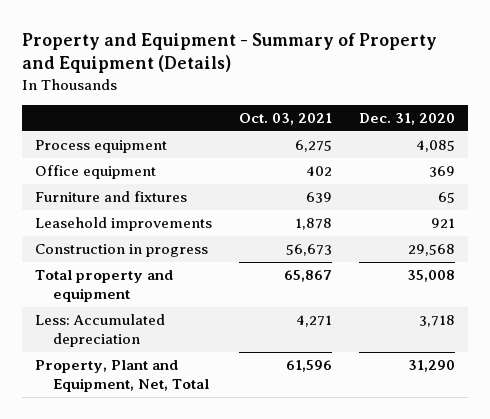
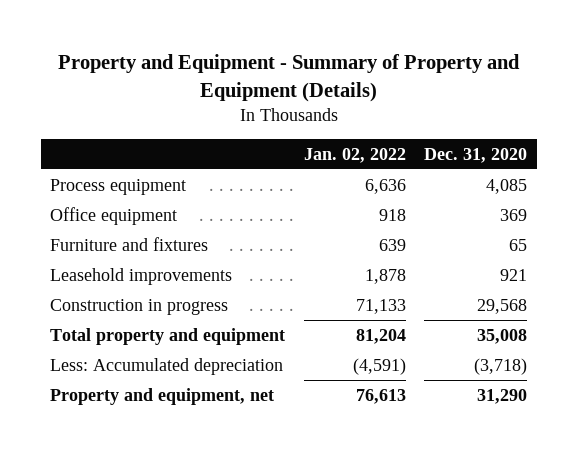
- | Oct. 03, 2021 | Dec. 31, 2020
+ | Jan. 02, 2022 | Dec. 31, 2020
- Less: Accumulated depreciation | 4,271 | 3,718
- Property, Plant and Equipment, Net, Total | 61,596 | 31,290
+ Less: Accumulated depreciation | (4,591) | (3,718)
+ Property and equipment, net | 76,613 | 31,290

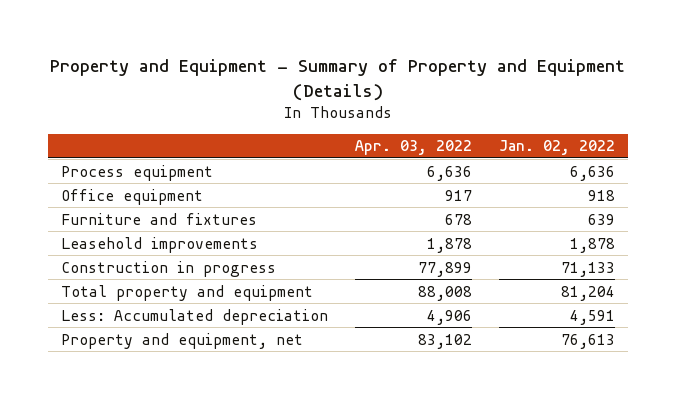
- | Jan. 02, 2022 | Dec. 31, 2020
+ | Apr. 03, 2022 | Jan. 02, 2022
- Less: Accumulated depreciation | (4,591) | (3,718)
+ Less: Accumulated depreciation | 4,906 | 4,591

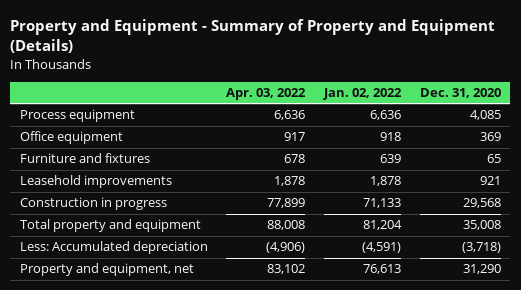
- | Apr. 03, 2022 | Jan. 02, 2022
+ | Apr. 03, 2022 | Jan. 02, 2022 | Dec. 31, 2020
- Less: Accumulated depreciation | 4,906 | 4,591
+ Less: Accumulated depreciation | (4,906) | (4,591) | (3,718)

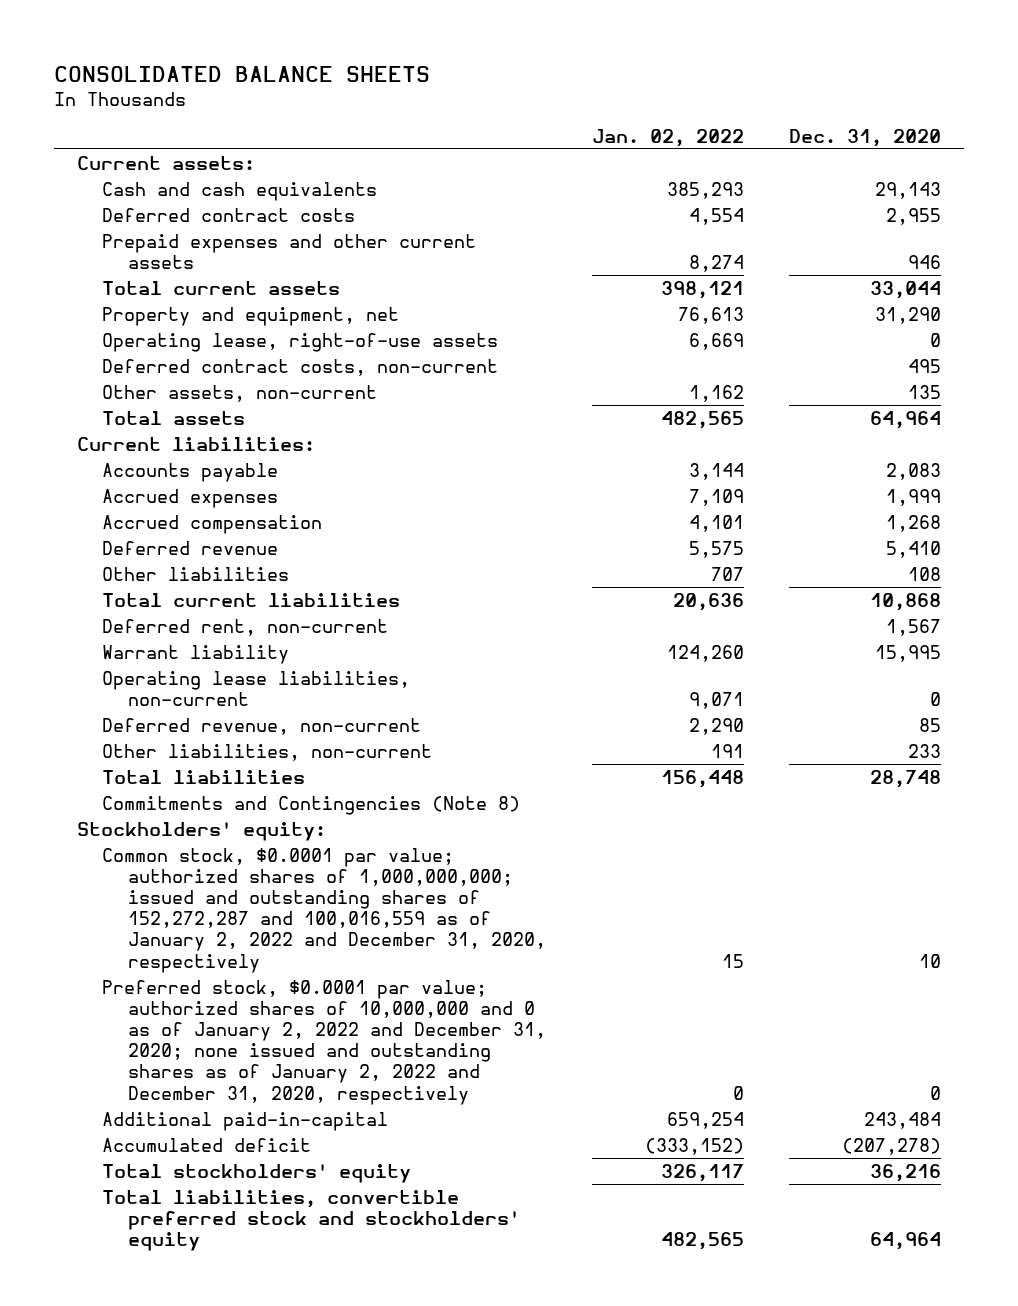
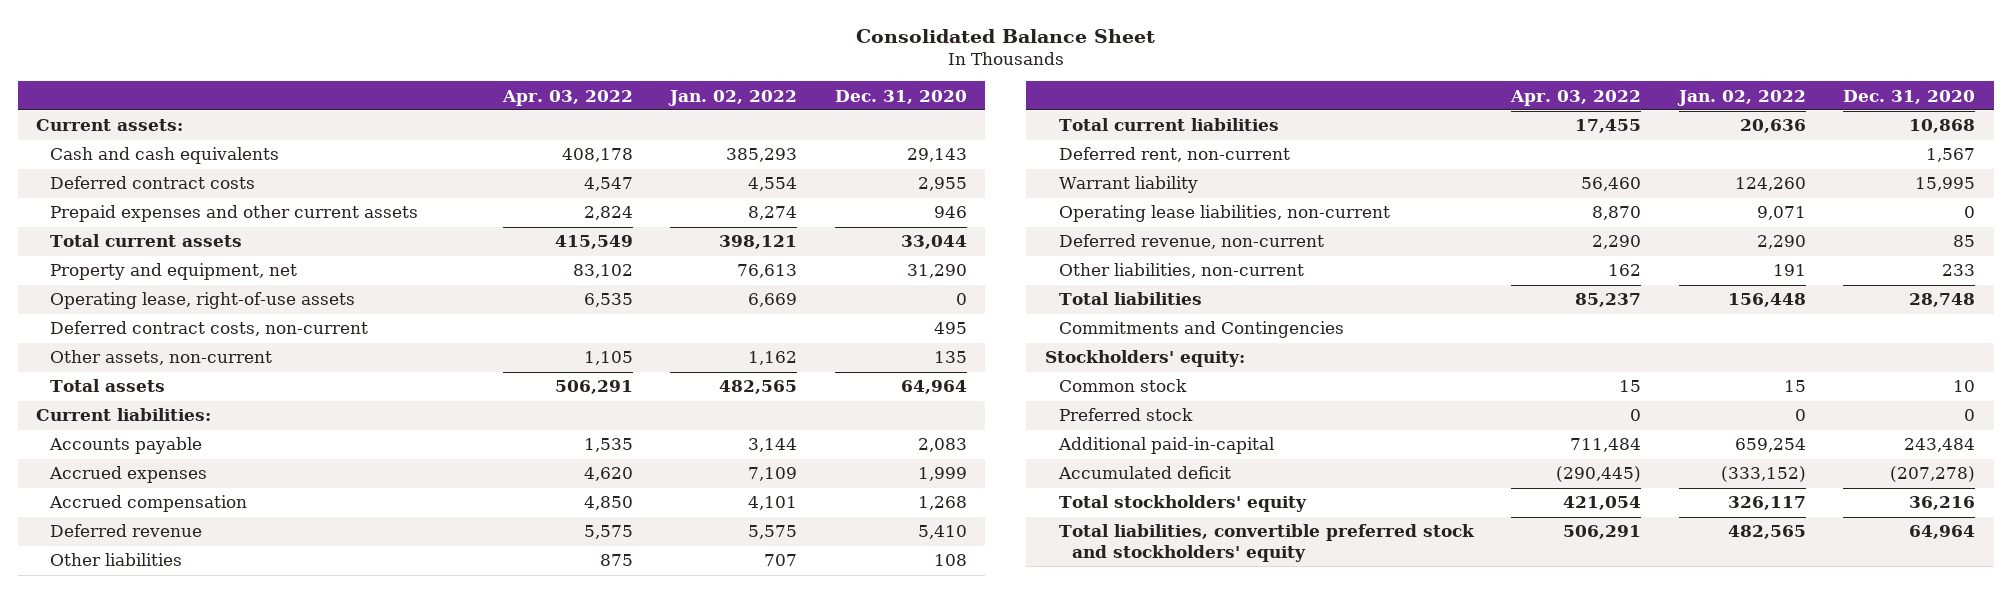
- CONSOLIDATED BALANCE SHEETS
+ Consolidated Balance Sheet
- | Jan. 02, 2022 | Dec. 31, 2020
+ | Apr. 03, 2022 | Jan. 02, 2022 | Dec. 31, 2020
- Commitments and Contingencies (Note 8)
+ Commitments and Contingencies
- Common stock, $0.0001 par value; authorized shares of 1,000,000,000; issued and outstanding shares of 152,272,287 and 100,016,559 as of January 2, 2022 and December 31, 2020, respectively | 15 | 10
- Preferred stock, $0.0001 par value; authorized shares of 10,000,000 and 0 as of January 2, 2022 and December 31, 2020; none issued and outstanding shares as of January 2, 2022 and December 31, 2020, respectively | 0 | 0
+ Common stock | 15 | 15 | 10
+ Preferred stock | 0 | 0 | 0

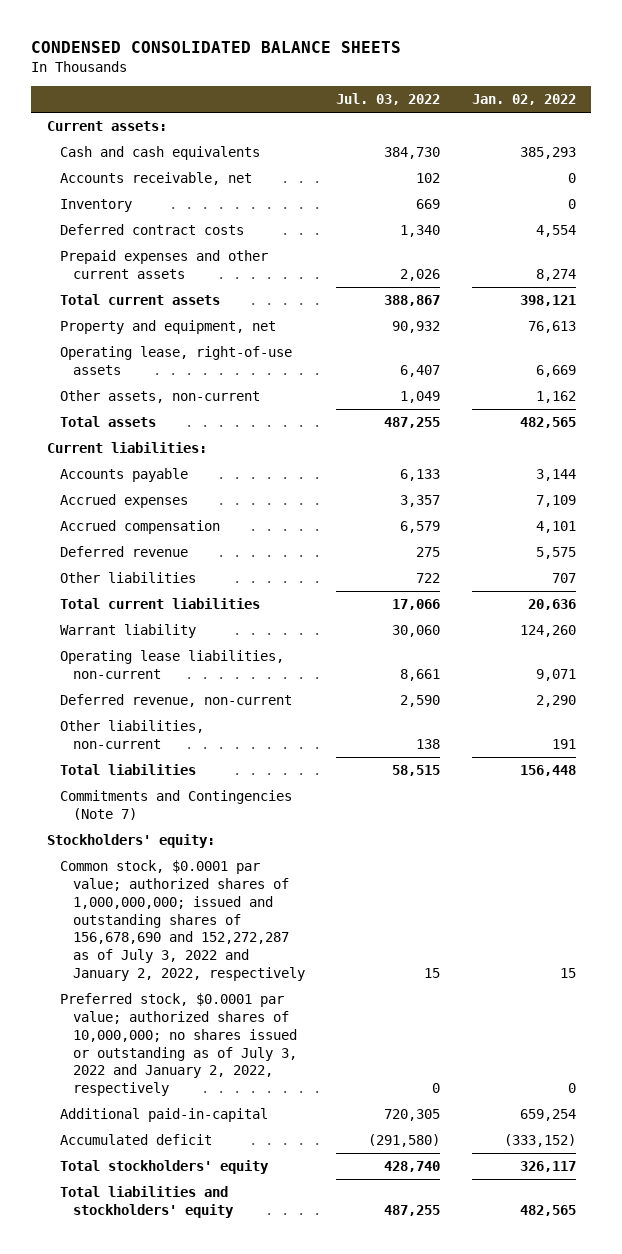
- Consolidated Balance Sheet
+ CONDENSED CONSOLIDATED BALANCE SHEETS
- | Apr. 03, 2022 | Jan. 02, 2022 | Dec. 31, 2020
+ | Jul. 03, 2022 | Jan. 02, 2022
+ Accounts receivable, net | 102 | 0
+ Inventory | 669 | 0
- Deferred contract costs, non-current | | | 495
- Deferred rent, non-current | | | 1,567
- Commitments and Contingencies
+ Commitments and Contingencies (Note 7)
- Common stock | 15 | 15 | 10
- Preferred stock | 0 | 0 | 0
+ Common stock, $0.0001 par value; authorized shares of 1,000,000,000; issued and outstanding shares of 156,678,690 and 152,272,287 as of July 3, 2022 and January 2, 2022, respectively | 15 | 15
+ Preferred stock, $0.0001 par value; authorized shares of 10,000,000; no shares issued or outstanding as of July 3, 2022 and January 2, 2022, respectively | 0 | 0
- Total liabilities, convertible preferred stock and stockholders' equity | 506,291 | 482,565 | 64,964
+ Total liabilities and stockholders' equity | 487,255 | 482,565

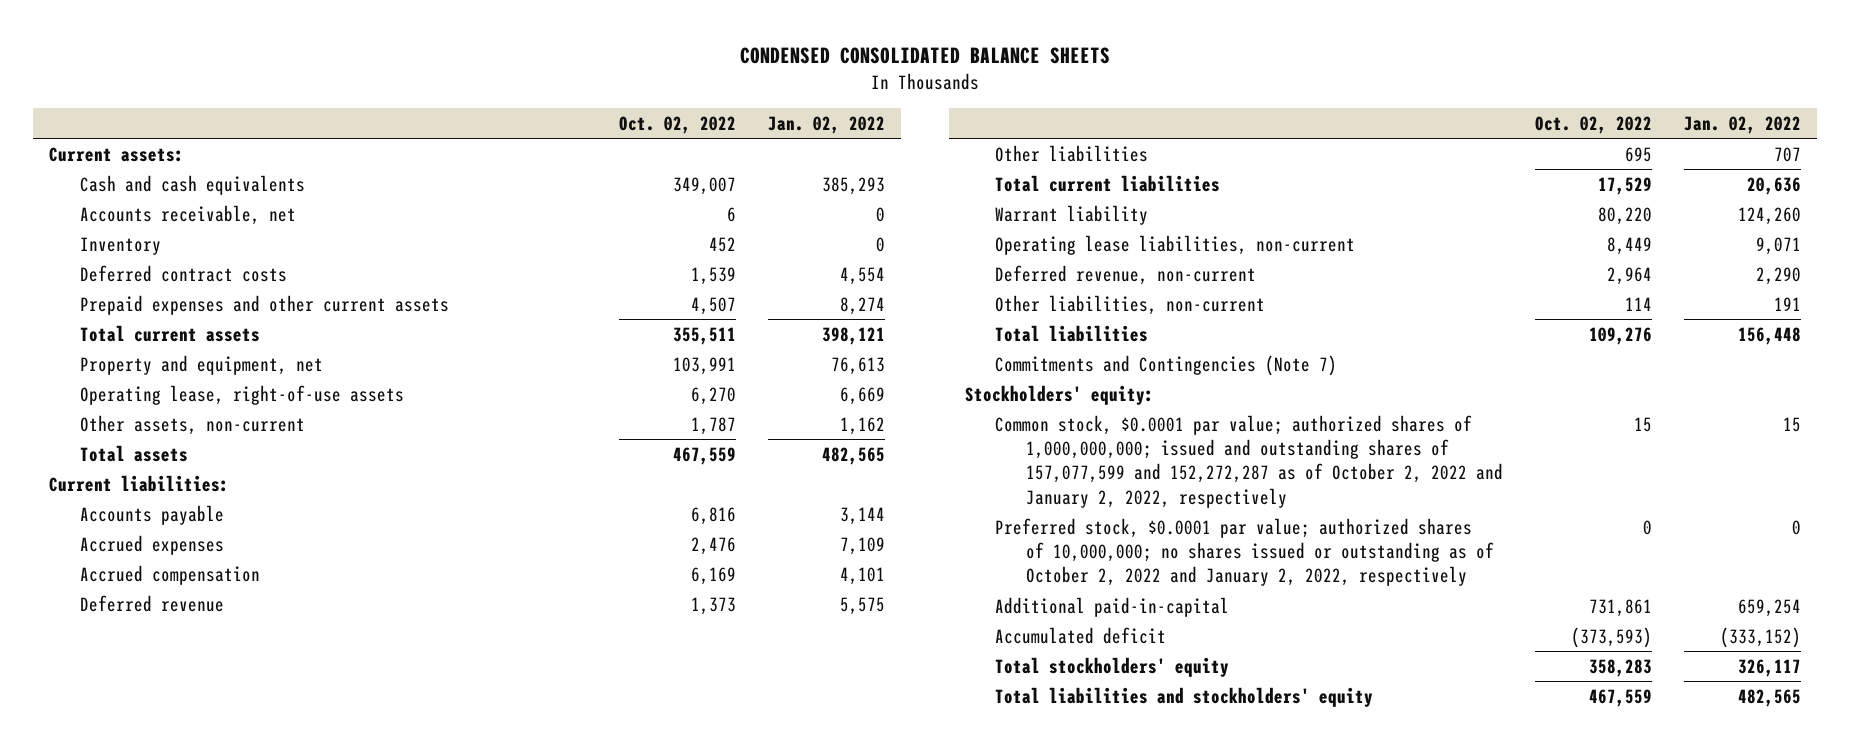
- | Jul. 03, 2022 | Jan. 02, 2022
+ | Oct. 02, 2022 | Jan. 02, 2022
- Common stock, $0.0001 par value; authorized shares of 1,000,000,000; issued and outstanding shares of 156,678,690 and 152,272,287 as of July 3, 2022 and January 2, 2022, respectively | 15 | 15
- Preferred stock, $0.0001 par value; authorized shares of 10,000,000; no shares issued or outstanding as of July 3, 2022 and January 2, 2022, respectively | 0 | 0
+ Common stock, $0.0001 par value; authorized shares of 1,000,000,000; issued and outstanding shares of 157,077,599 and 152,272,287 as of October 2, 2022 and January 2, 2022, respectively | 15 | 15
+ Preferred stock, $0.0001 par value; authorized shares of 10,000,000; no shares issued or outstanding as of October 2, 2022 and January 2, 2022, respectively | 0 | 0

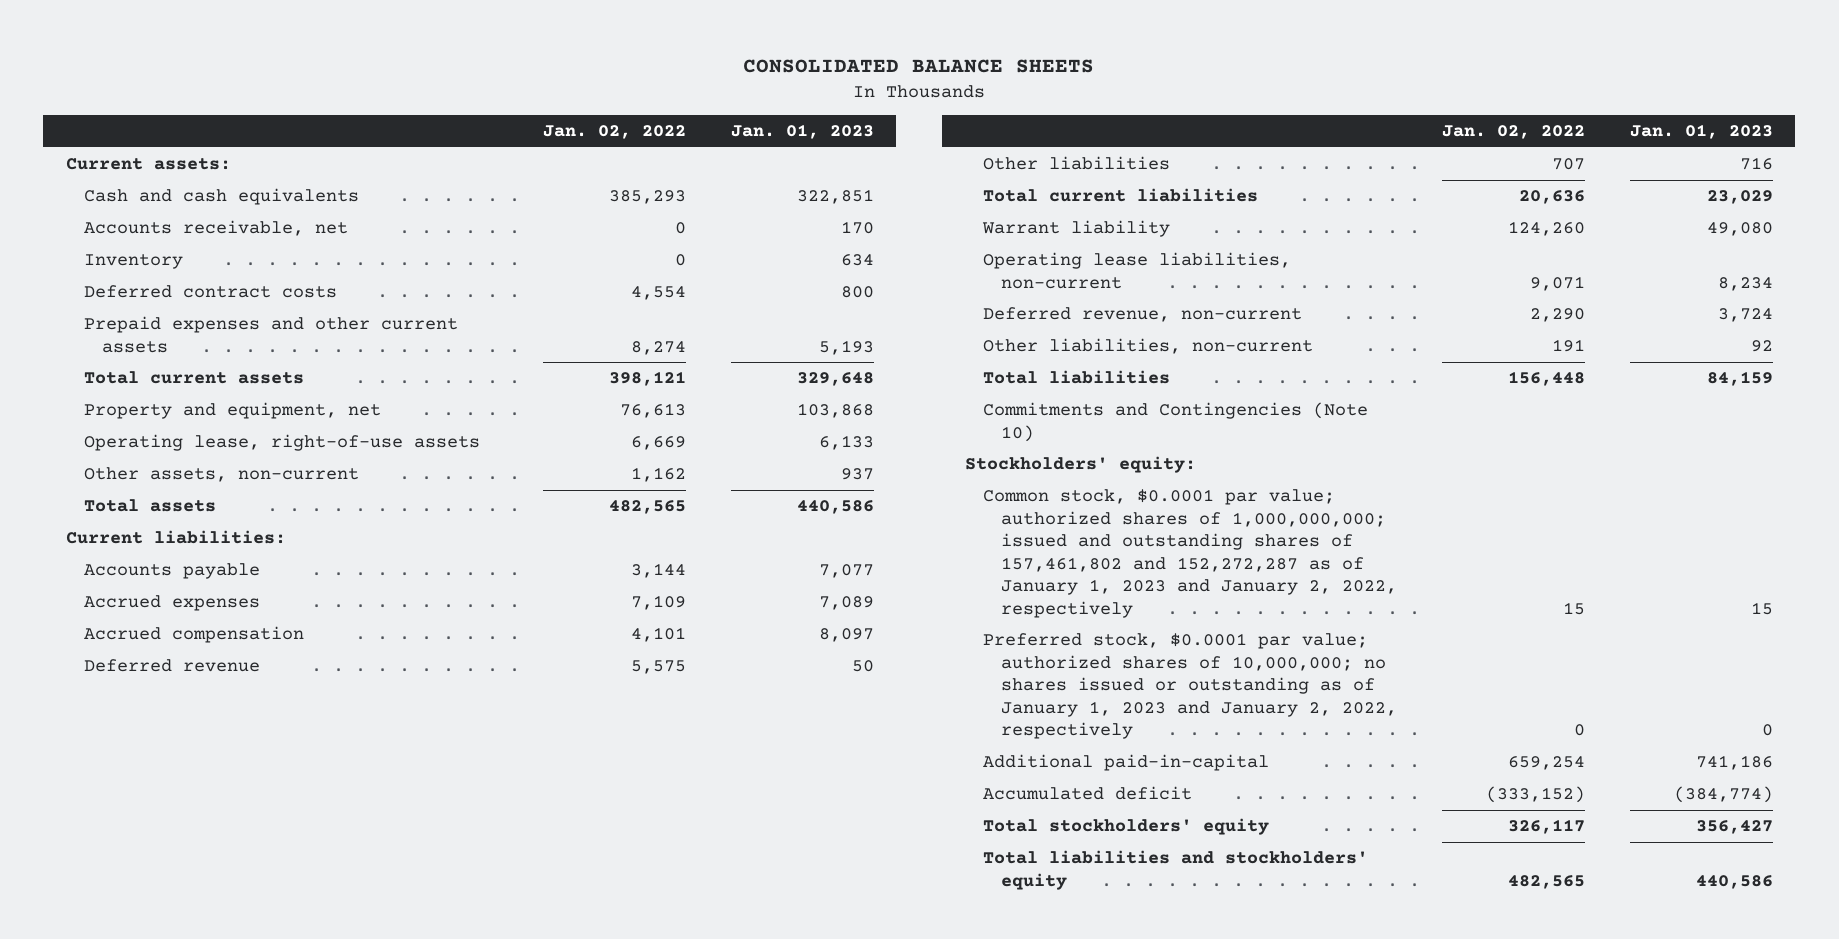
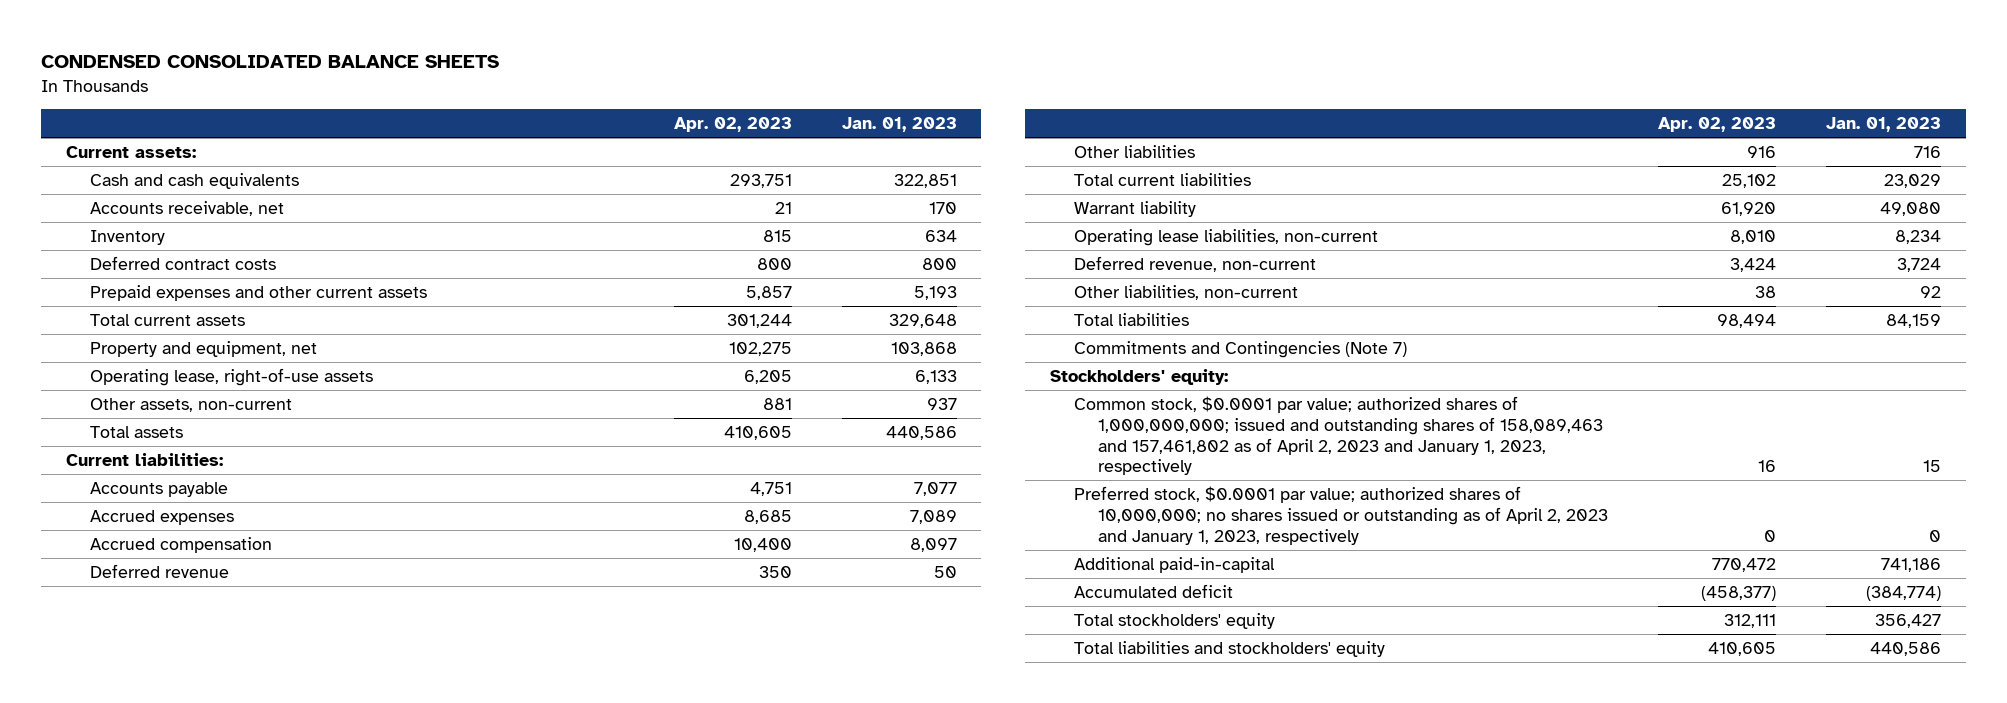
- CONSOLIDATED BALANCE SHEETS
+ CONDENSED CONSOLIDATED BALANCE SHEETS
- | Jan. 02, 2022 | Jan. 01, 2023
+ | Apr. 02, 2023 | Jan. 01, 2023
- Commitments and Contingencies (Note 10)
+ Commitments and Contingencies (Note 7)
- Common stock, $0.0001 par value; authorized shares of 1,000,000,000; issued and outstanding shares of 157,461,802 and 152,272,287 as of January 1, 2023 and January 2, 2022, respectively | 15 | 15
- Preferred stock, $0.0001 par value; authorized shares of 10,000,000; no shares issued or outstanding as of January 1, 2023 and January 2, 2022, respectively | 0 | 0
+ Common stock, $0.0001 par value; authorized shares of 1,000,000,000; issued and outstanding shares of 158,089,463 and 157,461,802 as of April 2, 2023 and January 1, 2023, respectively | 16 | 15
+ Preferred stock, $0.0001 par value; authorized shares of 10,000,000; no shares issued or outstanding as of April 2, 2023 and January 1, 2023, respectively | 0 | 0

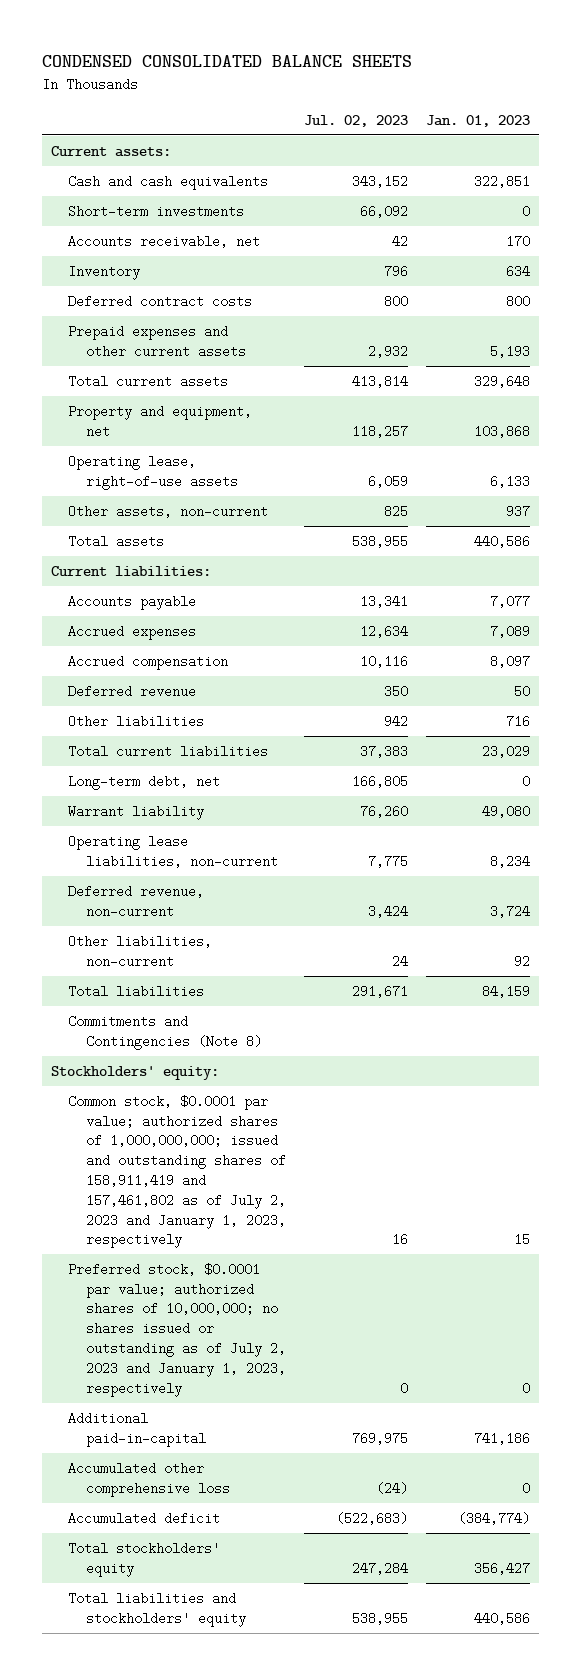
- | Apr. 02, 2023 | Jan. 01, 2023
+ | Jul. 02, 2023 | Jan. 01, 2023
+ Short-term investments | 66,092 | 0
+ Long-term debt, net | 166,805 | 0
- Commitments and Contingencies (Note 7)
+ Commitments and Contingencies (Note 8)
- Common stock, $0.0001 par value; authorized shares of 1,000,000,000; issued and outstanding shares of 158,089,463 and 157,461,802 as of April 2, 2023 and January 1, 2023, respectively | 16 | 15
- Preferred stock, $0.0001 par value; authorized shares of 10,000,000; no shares issued or outstanding as of April 2, 2023 and January 1, 2023, respectively | 0 | 0
+ Common stock, $0.0001 par value; authorized shares of 1,000,000,000; issued and outstanding shares of 158,911,419 and 157,461,802 as of July 2, 2023 and January 1, 2023, respectively | 16 | 15
+ Preferred stock, $0.0001 par value; authorized shares of 10,000,000; no shares issued or outstanding as of July 2, 2023 and January 1, 2023, respectively | 0 | 0
+ Accumulated other comprehensive loss | (24) | 0

